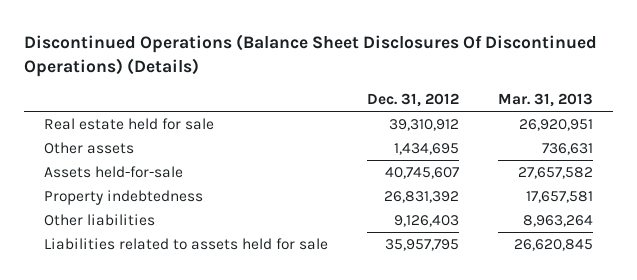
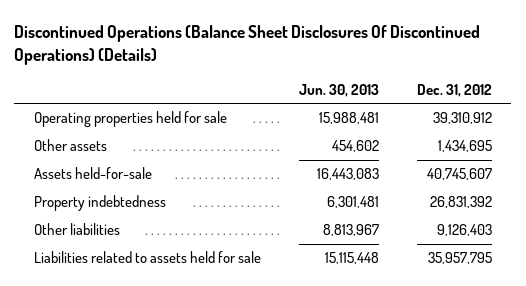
- | Dec. 31, 2012 | Mar. 31, 2013
+ | Jun. 30, 2013 | Dec. 31, 2012
- Real estate held for sale | 39,310,912 | 26,920,951
+ Operating properties held for sale | 15,988,481 | 39,310,912

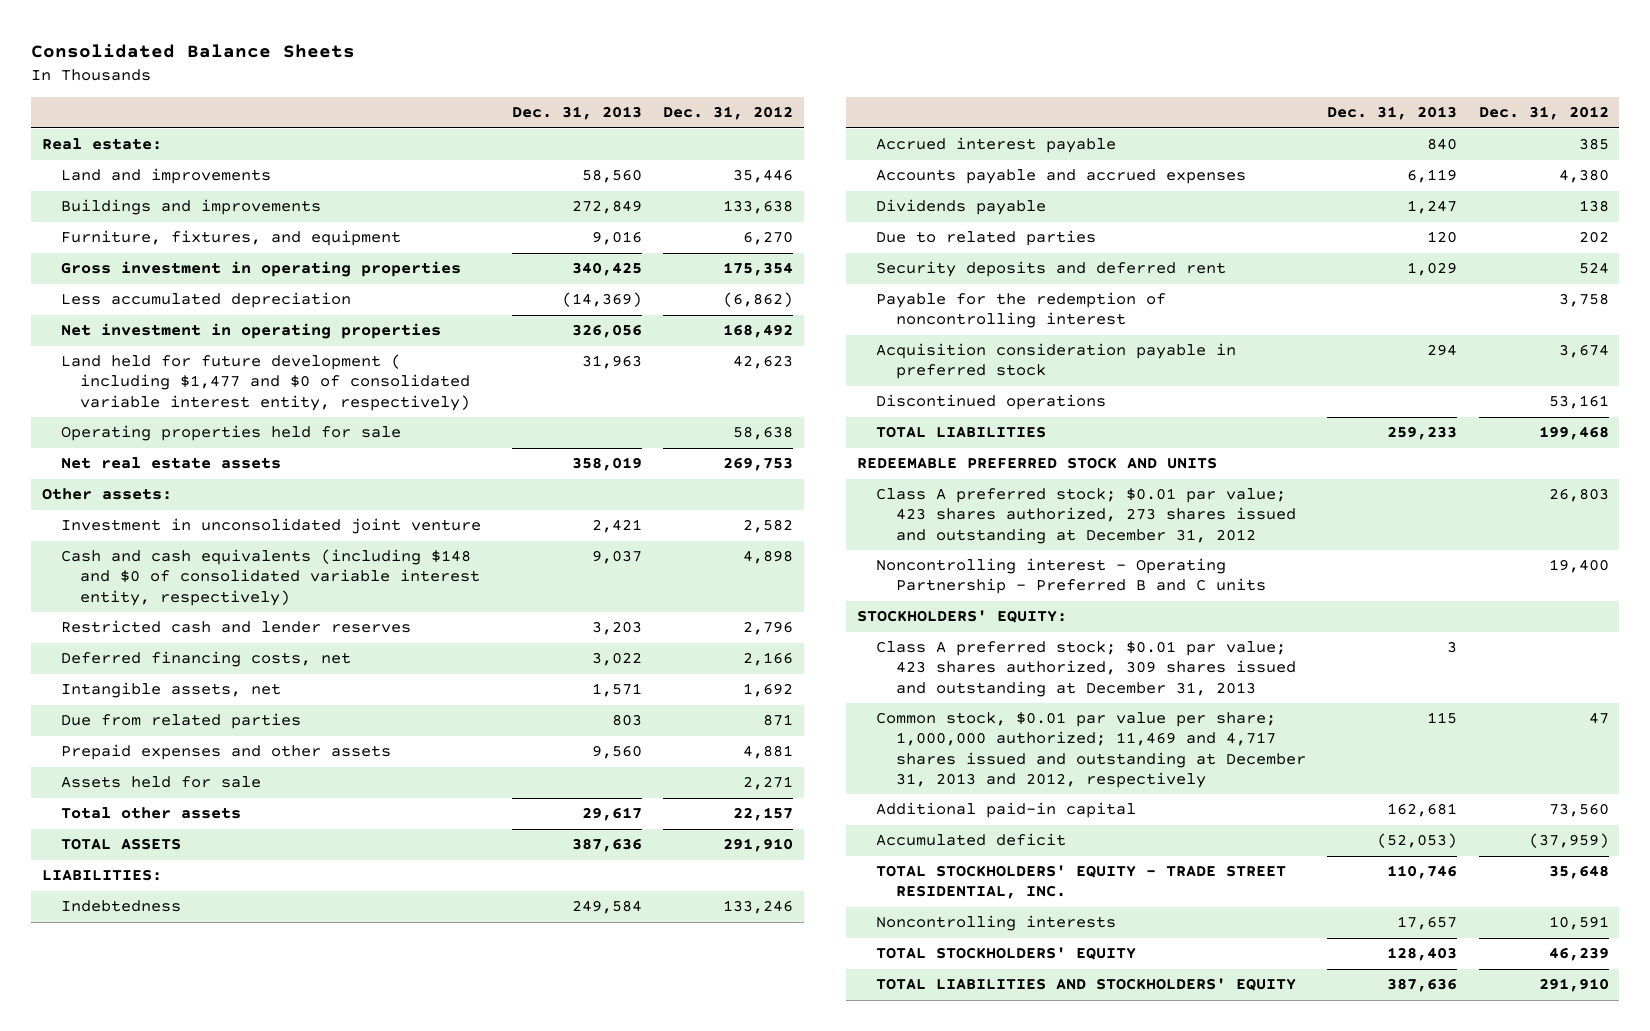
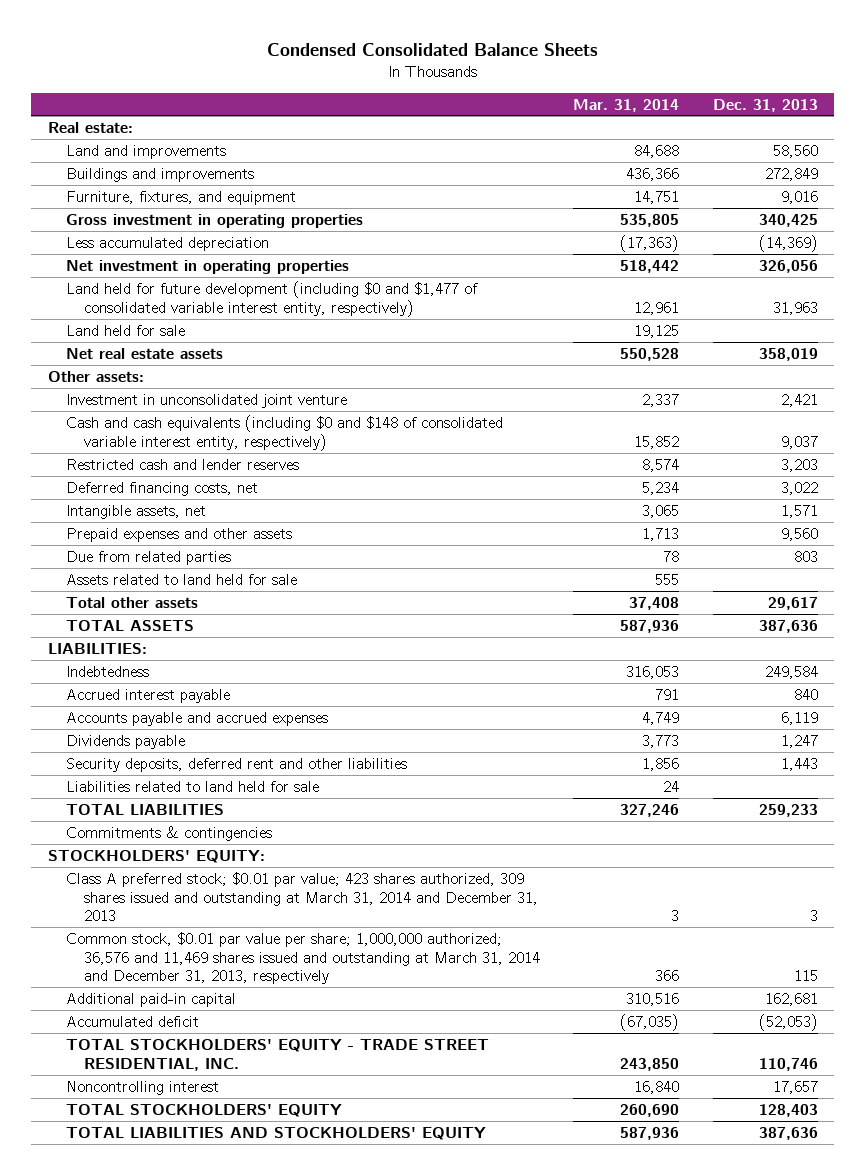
- Consolidated Balance Sheets
+ Condensed Consolidated Balance Sheets
- | Dec. 31, 2013 | Dec. 31, 2012
+ | Mar. 31, 2014 | Dec. 31, 2013
- Land held for future development ( including $1,477 and $0 of consolidated variable interest entity, respectively) | 31,963 | 42,623
- Operating properties held for sale | | 58,638
+ Land held for future development (including $0 and $1,477 of consolidated variable interest entity, respectively) | 12,961 | 31,963
+ Land held for sale | 19,125 |
- Cash and cash equivalents (including $148 and $0 of consolidated variable interest entity, respectively) | 9,037 | 4,898
+ Cash and cash equivalents (including $0 and $148 of consolidated variable interest entity, respectively) | 15,852 | 9,037
- Assets held for sale | | 2,271
moved down: Due from related parties | 78 | 803
+ Assets related to land held for sale | 555 |
- Due to related parties | 120 | 202
- Security deposits and deferred rent | 1,029 | 524
- Payable for the redemption of noncontrolling interest | | 3,758
- Acquisition consideration payable in preferred stock | 294 | 3,674
- Discontinued operations | | 53,161
+ Security deposits, deferred rent and other liabilities | 1,856 | 1,443
+ Liabilities related to land held for sale | 24 |
- REDEEMABLE PREFERRED STOCK AND UNITS
- Class A preferred stock; $0.01 par value; 423 shares authorized, 273 shares issued and outstanding at December 31, 2012 | | 26,803
- Noncontrolling interest - Operating Partnership - Preferred B and C units | | 19,400
+ Commitments & contingencies
- Class A preferred stock; $0.01 par value; 423 shares authorized, 309 shares issued and outstanding at December 31, 2013 | 3 |
- Common stock, $0.01 par value per share; 1,000,000 authorized; 11,469 and 4,717 shares issued and outstanding at December 31, 2013 and 2012, respectively | 115 | 47
+ Class A preferred stock; $0.01 par value; 423 shares authorized, 309 shares issued and outstanding at March 31, 2014 and December 31, 2013 | 3 | 3
+ Common stock, $0.01 par value per share; 1,000,000 authorized; 36,576 and 11,469 shares issued and outstanding at March 31, 2014 and December 31, 2013, respectively | 366 | 115
- Noncontrolling interests | 17,657 | 10,591
+ Noncontrolling interest | 16,840 | 17,657

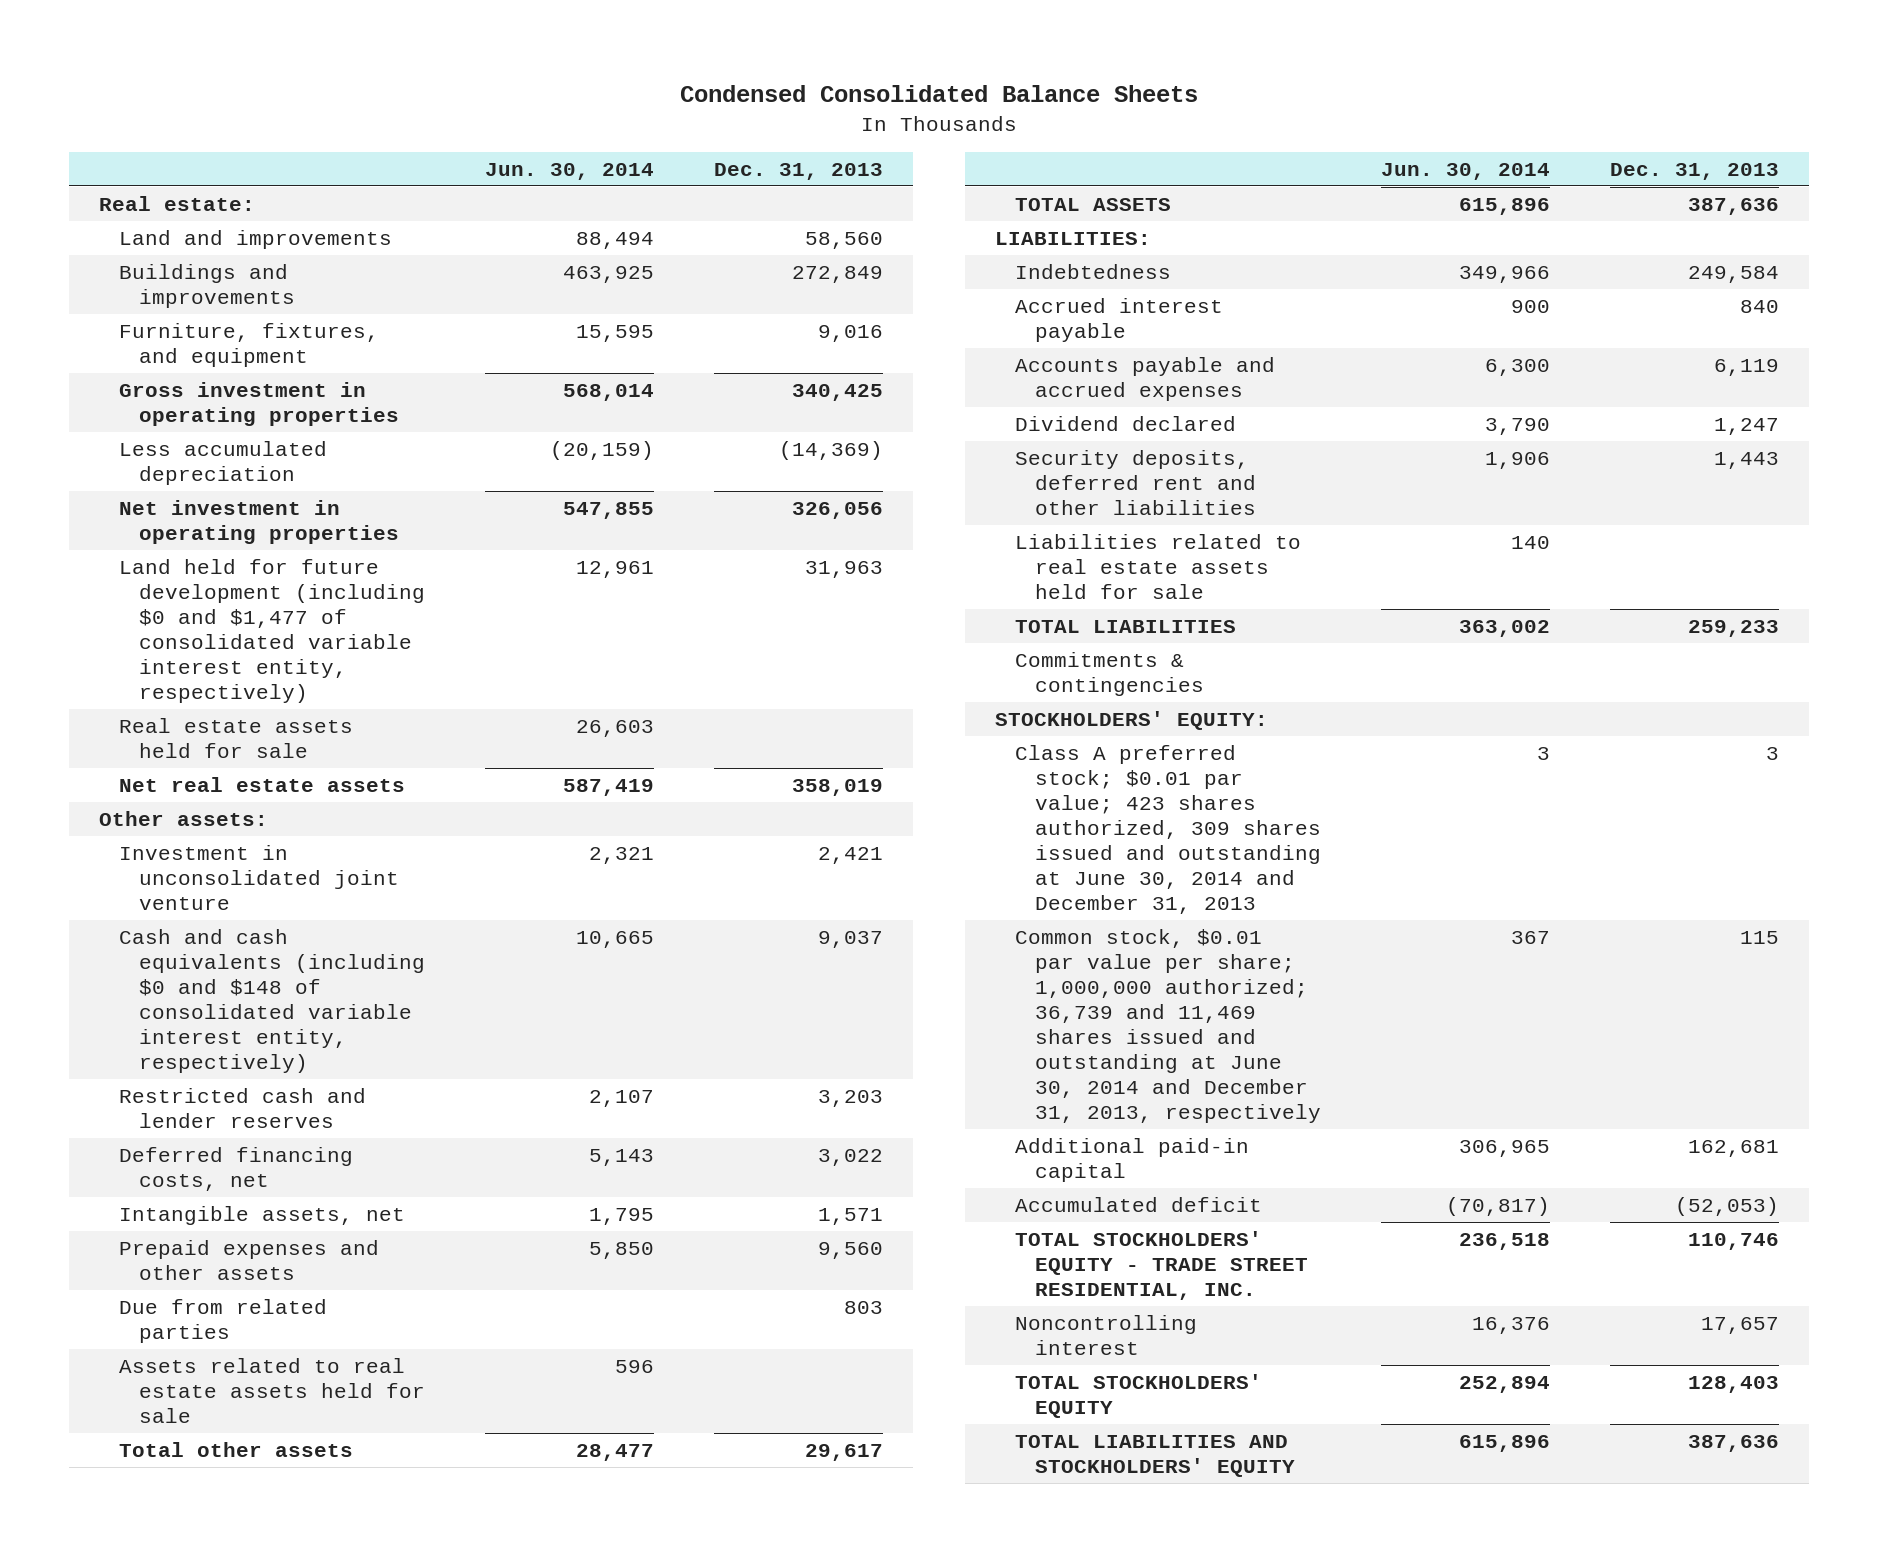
- | Mar. 31, 2014 | Dec. 31, 2013
+ | Jun. 30, 2014 | Dec. 31, 2013
- Land held for sale | 19,125 |
+ Real estate assets held for sale | 26,603 |
- Assets related to land held for sale | 555 |
+ Assets related to real estate assets held for sale | 596 |
- Dividends payable | 3,773 | 1,247
+ Dividend declared | 3,790 | 1,247
- Liabilities related to land held for sale | 24 |
+ Liabilities related to real estate assets held for sale | 140 |
- Class A preferred stock; $0.01 par value; 423 shares authorized, 309 shares issued and outstanding at March 31, 2014 and December 31, 2013 | 3 | 3
- Common stock, $0.01 par value per share; 1,000,000 authorized; 36,576 and 11,469 shares issued and outstanding at March 31, 2014 and December 31, 2013, respectively | 366 | 115
+ Class A preferred stock; $0.01 par value; 423 shares authorized, 309 shares issued and outstanding at June 30, 2014 and December 31, 2013 | 3 | 3
+ Common stock, $0.01 par value per share; 1,000,000 authorized; 36,739 and 11,469 shares issued and outstanding at June 30, 2014 and December 31, 2013, respectively | 367 | 115

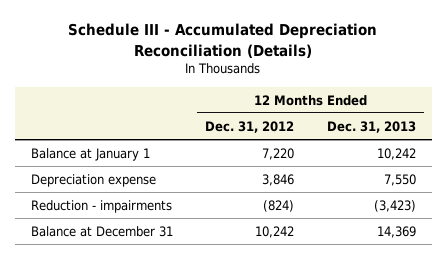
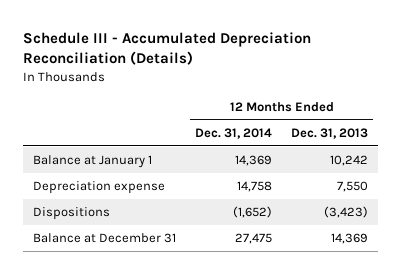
- | 12 Months Ended Dec. 31, 2012 | 12 Months Ended Dec. 31, 2013
+ | 12 Months Ended Dec. 31, 2014 | 12 Months Ended Dec. 31, 2013
- Reduction - impairments | (824) | (3,423)
+ Dispositions | (1,652) | (3,423)

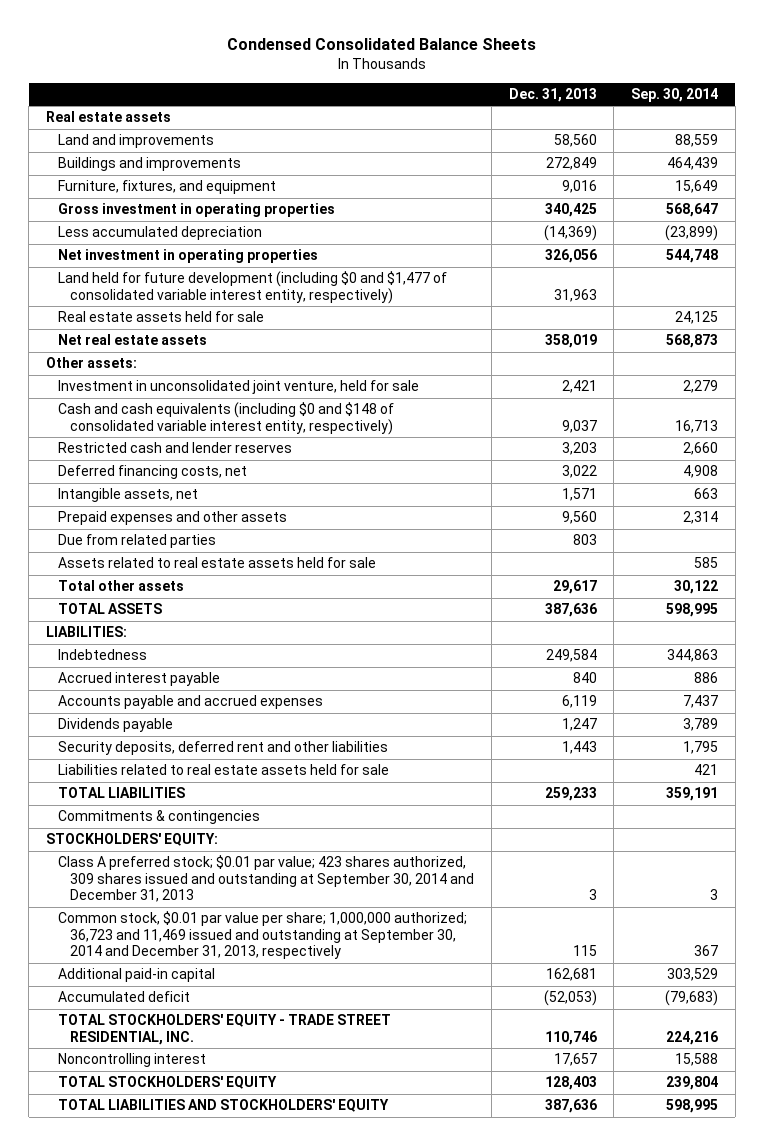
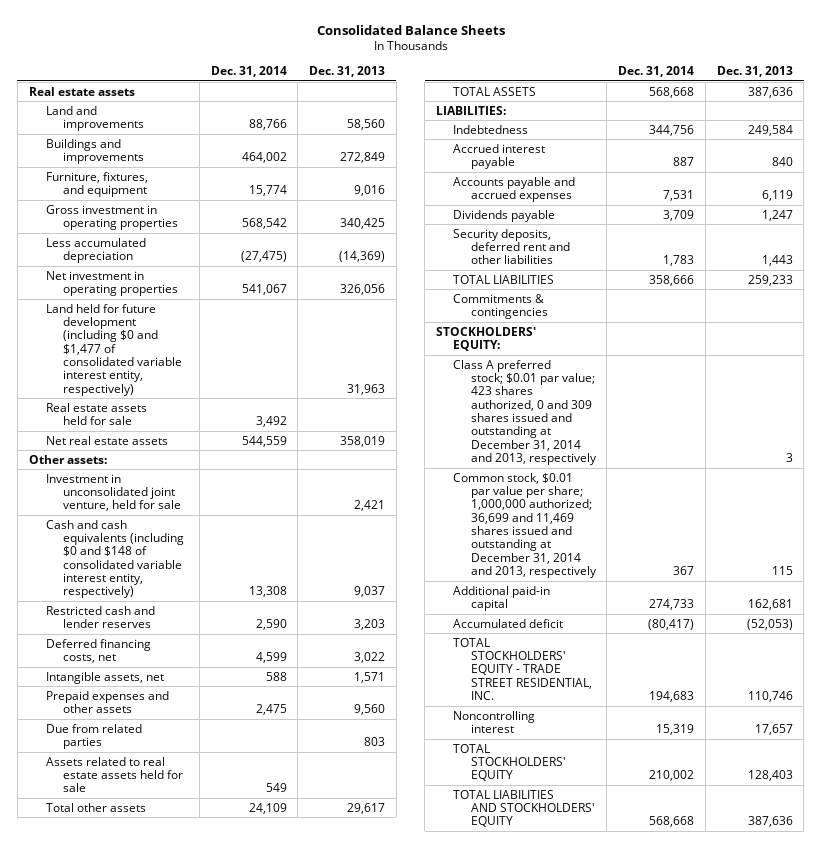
- Condensed Consolidated Balance Sheets
+ Consolidated Balance Sheets
- | Dec. 31, 2013 | Sep. 30, 2014
+ | Dec. 31, 2014 | Dec. 31, 2013
- Liabilities related to real estate assets held for sale | | 421
- Class A preferred stock; $0.01 par value; 423 shares authorized, 309 shares issued and outstanding at September 30, 2014 and December 31, 2013 | 3 | 3
- Common stock, $0.01 par value per share; 1,000,000 authorized; 36,723 and 11,469 issued and outstanding at September 30, 2014 and December 31, 2013, respectively | 115 | 367
+ Class A preferred stock; $0.01 par value; 423 shares authorized, 0 and 309 shares issued and outstanding at December 31, 2014 and 2013, respectively | | 3
+ Common stock, $0.01 par value per share; 1,000,000 authorized; 36,699 and 11,469 shares issued and outstanding at December 31, 2014 and 2013, respectively | 367 | 115

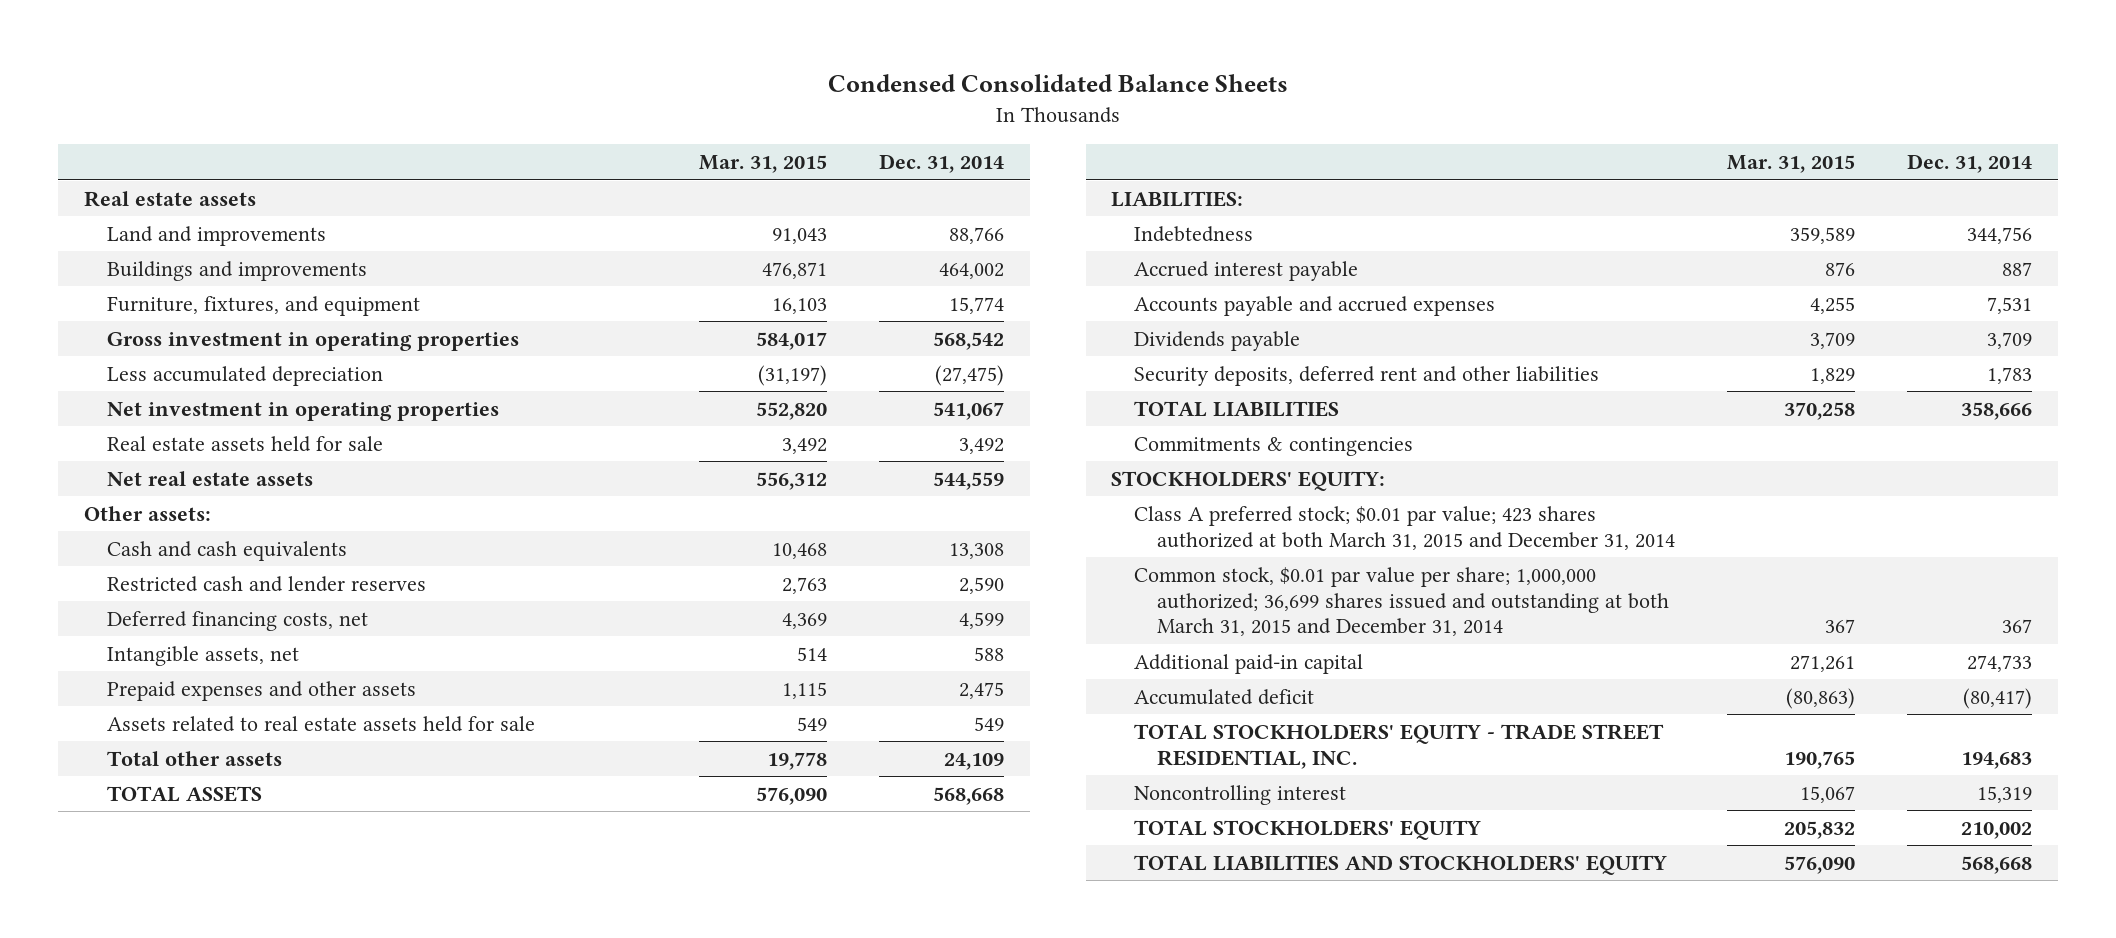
- Consolidated Balance Sheets
+ Condensed Consolidated Balance Sheets
- | Dec. 31, 2014 | Dec. 31, 2013
+ | Mar. 31, 2015 | Dec. 31, 2014
- Land held for future development (including $0 and $1,477 of consolidated variable interest entity, respectively) | | 31,963
- Investment in unconsolidated joint venture, held for sale | | 2,421
- Cash and cash equivalents (including $0 and $148 of consolidated variable interest entity, respectively) | 13,308 | 9,037
+ Cash and cash equivalents | 10,468 | 13,308
- Due from related parties | | 803
- Class A preferred stock; $0.01 par value; 423 shares authorized, 0 and 309 shares issued and outstanding at December 31, 2014 and 2013, respectively | | 3
- Common stock, $0.01 par value per share; 1,000,000 authorized; 36,699 and 11,469 shares issued and outstanding at December 31, 2014 and 2013, respectively | 367 | 115
+ Class A preferred stock; $0.01 par value; 423 shares authorized at both March 31, 2015 and December 31, 2014
+ Common stock, $0.01 par value per share; 1,000,000 authorized; 36,699 shares issued and outstanding at both March 31, 2015 and December 31, 2014 | 367 | 367

